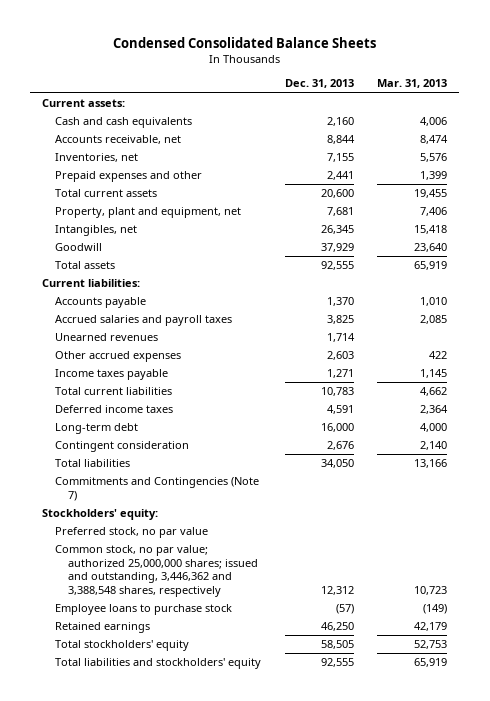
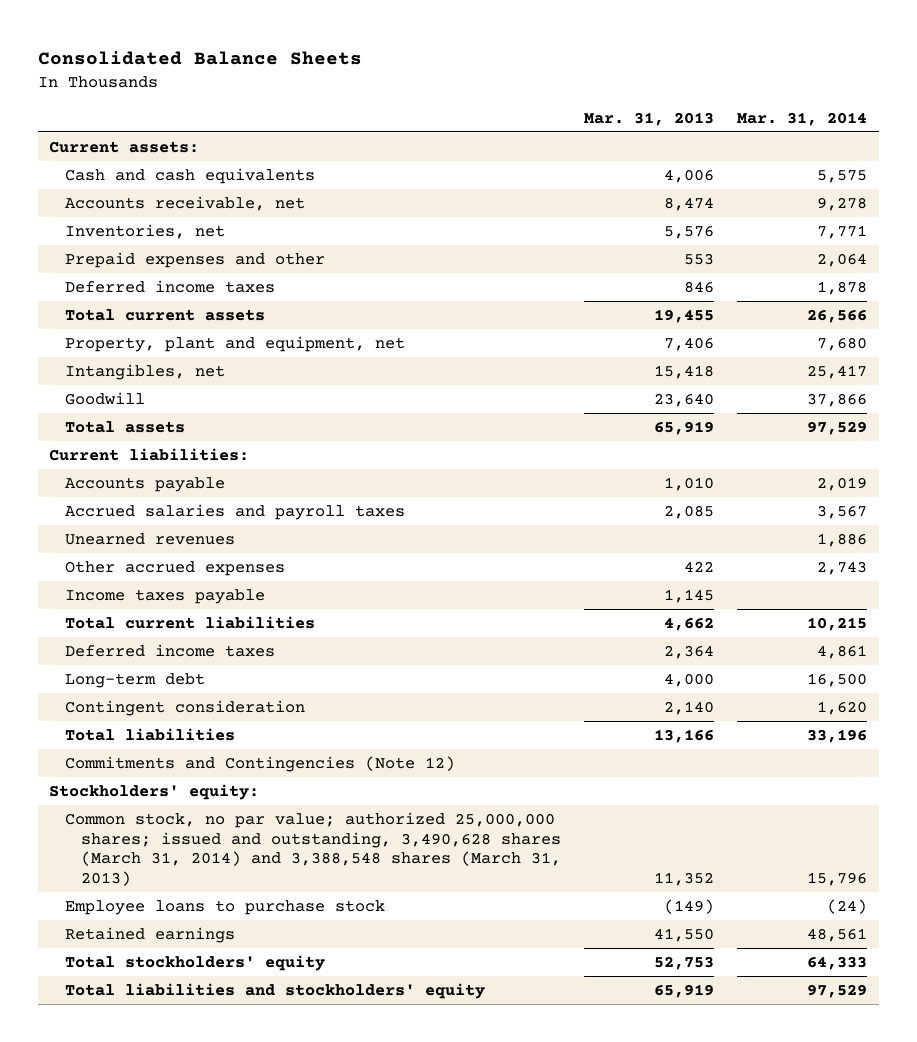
- Condensed Consolidated Balance Sheets
+ Consolidated Balance Sheets
- | Dec. 31, 2013 | Mar. 31, 2013
+ | Mar. 31, 2013 | Mar. 31, 2014
- Prepaid expenses and other | 2,441 | 1,399
+ Prepaid expenses and other | 553 | 2,064
+ Deferred income taxes | 846 | 1,878
- Commitments and Contingencies (Note 7)
+ Commitments and Contingencies (Note 12)
- Preferred stock, no par value
- Common stock, no par value; authorized 25,000,000 shares; issued and outstanding, 3,446,362 and 3,388,548 shares, respectively | 12,312 | 10,723
+ Common stock, no par value; authorized 25,000,000 shares; issued and outstanding, 3,490,628 shares (March 31, 2014) and 3,388,548 shares (March 31, 2013) | 11,352 | 15,796
- Retained earnings | 46,250 | 42,179
+ Retained earnings | 41,550 | 48,561

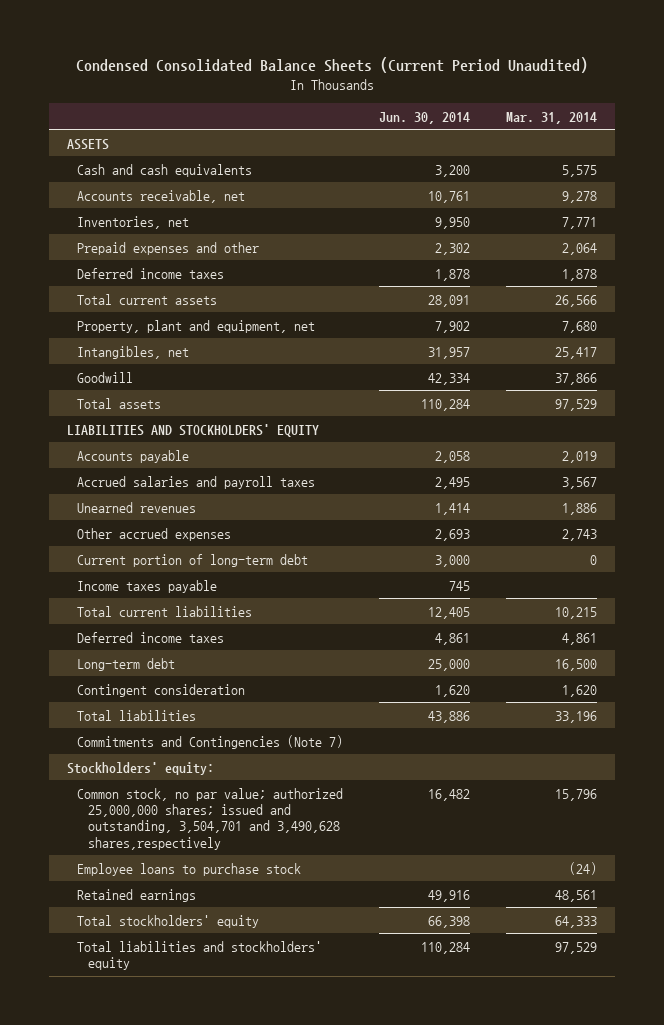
- Consolidated Balance Sheets
+ Condensed Consolidated Balance Sheets (Current Period Unaudited)
- | Mar. 31, 2013 | Mar. 31, 2014
+ | Jun. 30, 2014 | Mar. 31, 2014
- Current assets:
+ ASSETS
- Current liabilities:
+ LIABILITIES AND STOCKHOLDERS' EQUITY
+ Current portion of long-term debt | 3,000 | 0
- Commitments and Contingencies (Note 12)
+ Commitments and Contingencies (Note 7)
- Common stock, no par value; authorized 25,000,000 shares; issued and outstanding, 3,490,628 shares (March 31, 2014) and 3,388,548 shares (March 31, 2013) | 11,352 | 15,796
+ Common stock, no par value; authorized 25,000,000 shares; issued and outstanding, 3,504,701 and 3,490,628 shares,respectively | 16,482 | 15,796

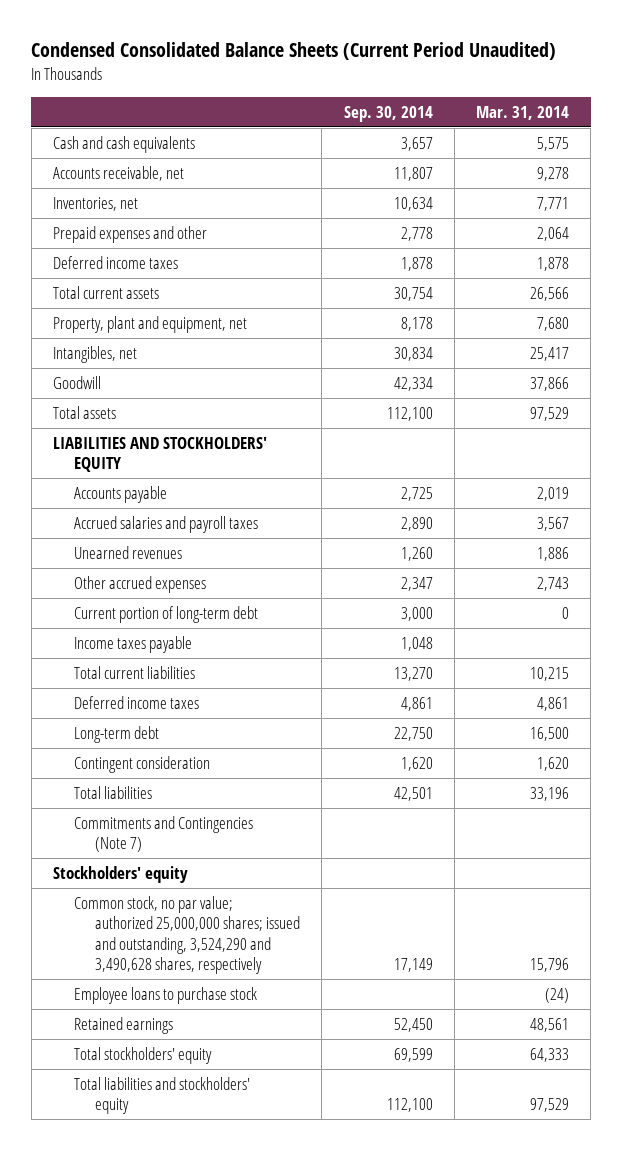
- | Jun. 30, 2014 | Mar. 31, 2014
+ | Sep. 30, 2014 | Mar. 31, 2014
- ASSETS
- Stockholders' equity:
- Common stock, no par value; authorized 25,000,000 shares; issued and outstanding, 3,504,701 and 3,490,628 shares,respectively | 16,482 | 15,796
+ Stockholders' equity
+ Common stock, no par value; authorized 25,000,000 shares; issued and outstanding, 3,524,290 and 3,490,628 shares, respectively | 17,149 | 15,796

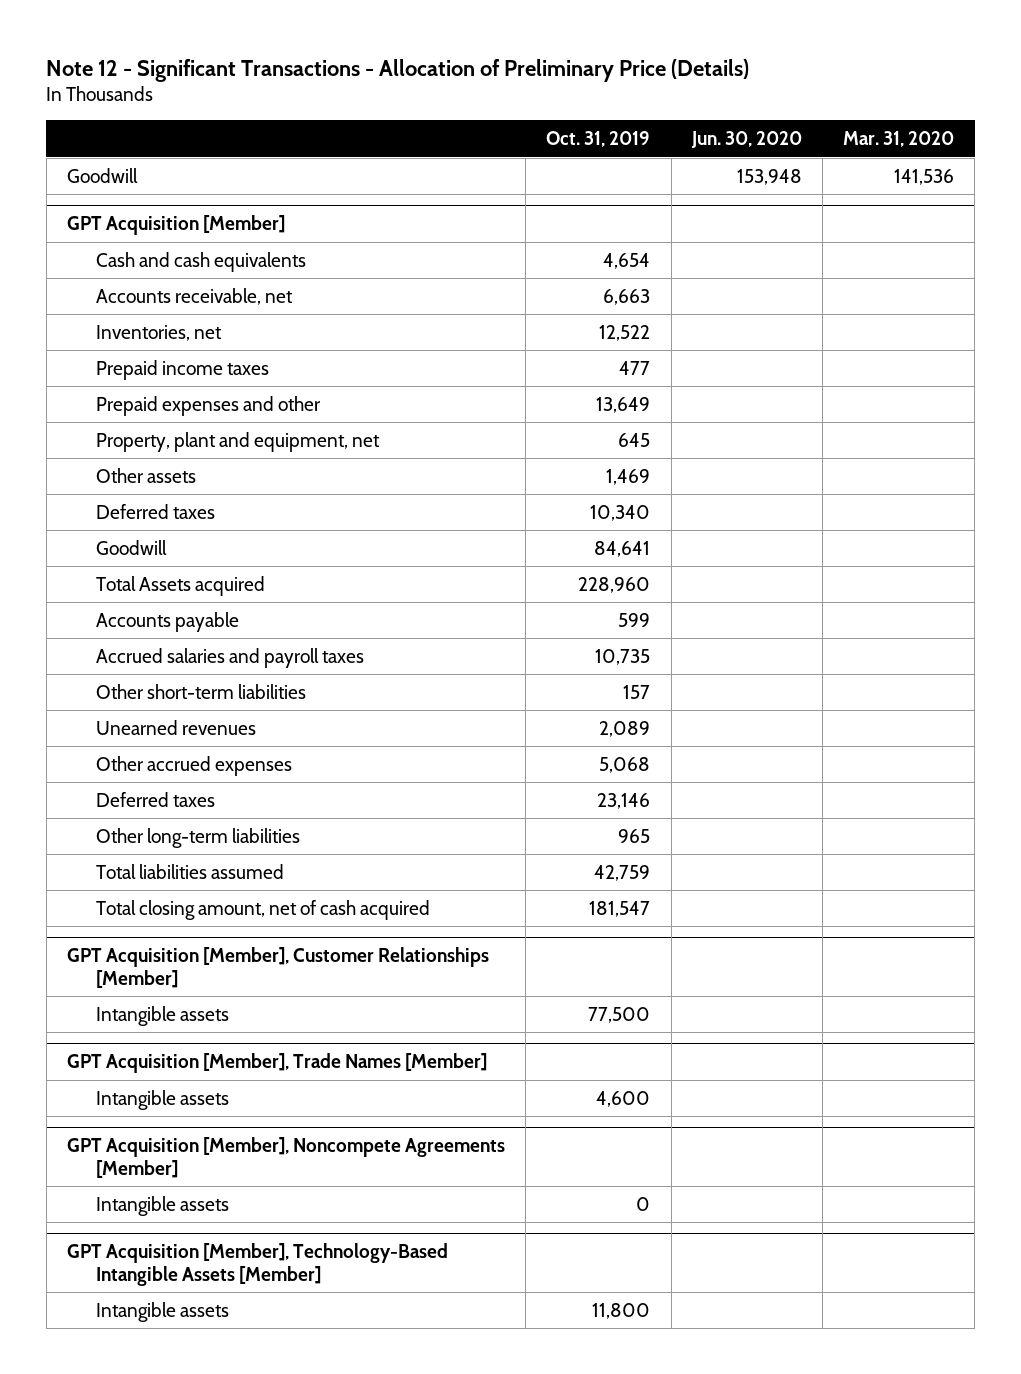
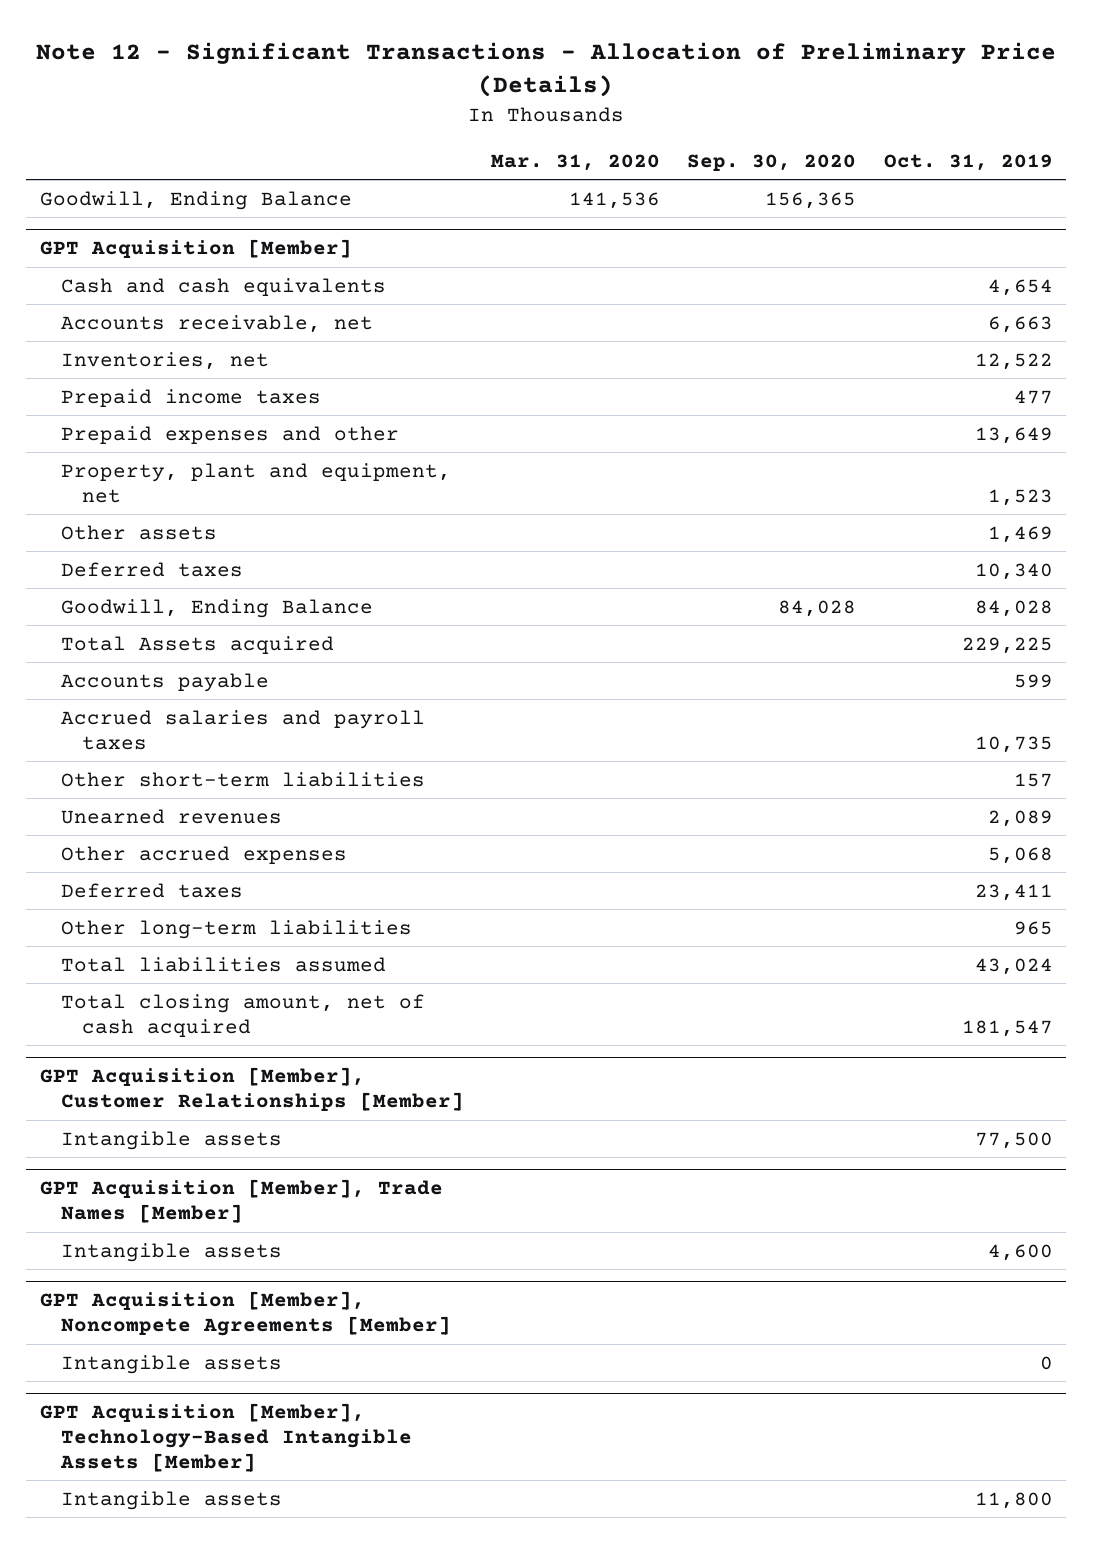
- | Oct. 31, 2019 | Jun. 30, 2020 | Mar. 31, 2020
+ | Mar. 31, 2020 | Sep. 30, 2020 | Oct. 31, 2019
- Goodwill | | 153,948 | 141,536
+ Goodwill, Ending Balance | 141,536 | 156,365 |
@ GPT Acquisition [Member]
- Property, plant and equipment, net | 645 | |
+ Property, plant and equipment, net | | | 1,523
- Goodwill | 84,641 | |
- Total Assets acquired | 228,960 | |
+ Goodwill, Ending Balance | | 84,028 | 84,028
+ Total Assets acquired | | | 229,225
- Deferred taxes | 23,146 | |
+ Deferred taxes | | | 23,411
- Total liabilities assumed | 42,759 | |
+ Total liabilities assumed | | | 43,024

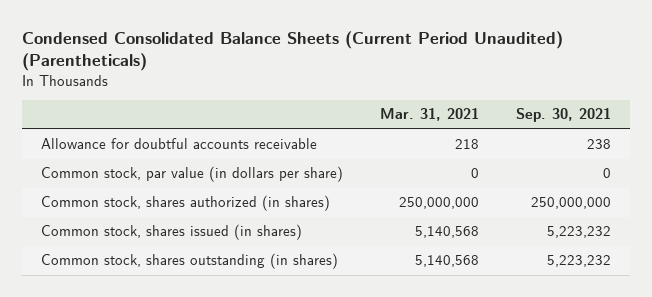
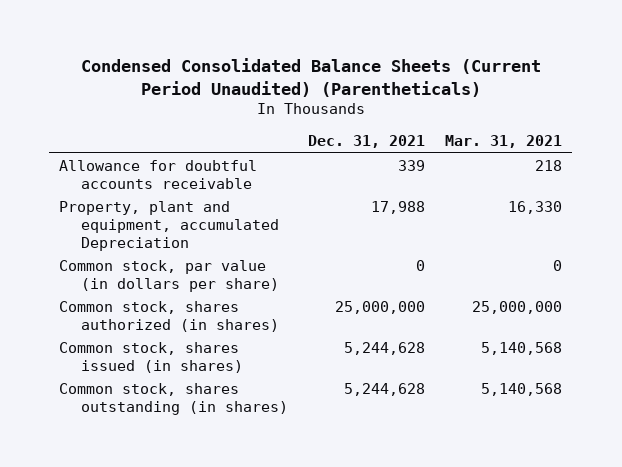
- | Mar. 31, 2021 | Sep. 30, 2021
+ | Dec. 31, 2021 | Mar. 31, 2021
+ Property, plant and equipment, accumulated Depreciation | 17,988 | 16,330
- Common stock, shares authorized (in shares) | 250,000,000 | 250,000,000
+ Common stock, shares authorized (in shares) | 25,000,000 | 25,000,000

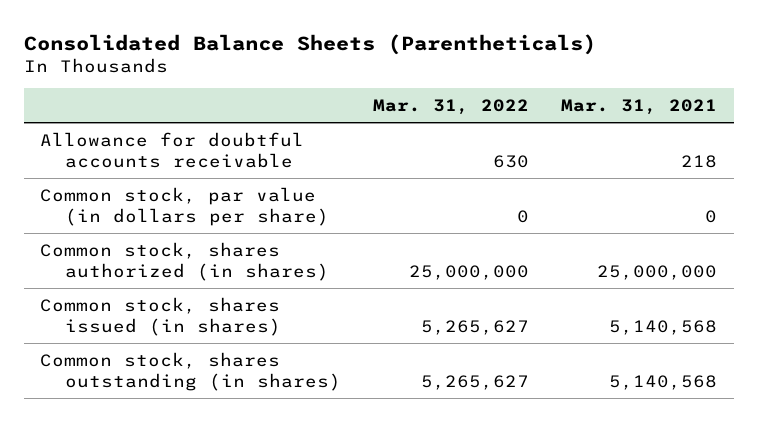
- Condensed Consolidated Balance Sheets (Current Period Unaudited) (Parentheticals)
+ Consolidated Balance Sheets (Parentheticals)
- | Dec. 31, 2021 | Mar. 31, 2021
+ | Mar. 31, 2022 | Mar. 31, 2021
- Property, plant and equipment, accumulated Depreciation | 17,988 | 16,330

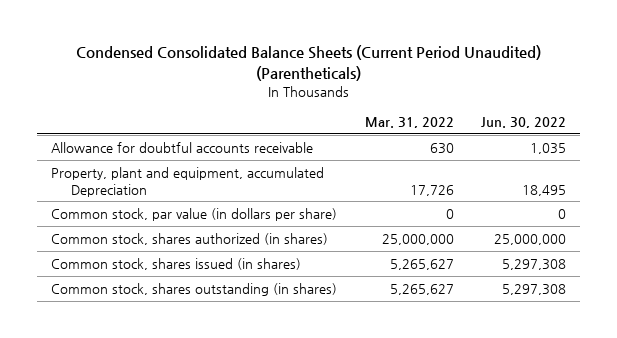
- Consolidated Balance Sheets (Parentheticals)
+ Condensed Consolidated Balance Sheets (Current Period Unaudited) (Parentheticals)
- | Mar. 31, 2022 | Mar. 31, 2021
+ | Mar. 31, 2022 | Jun. 30, 2022
+ Property, plant and equipment, accumulated Depreciation | 17,726 | 18,495

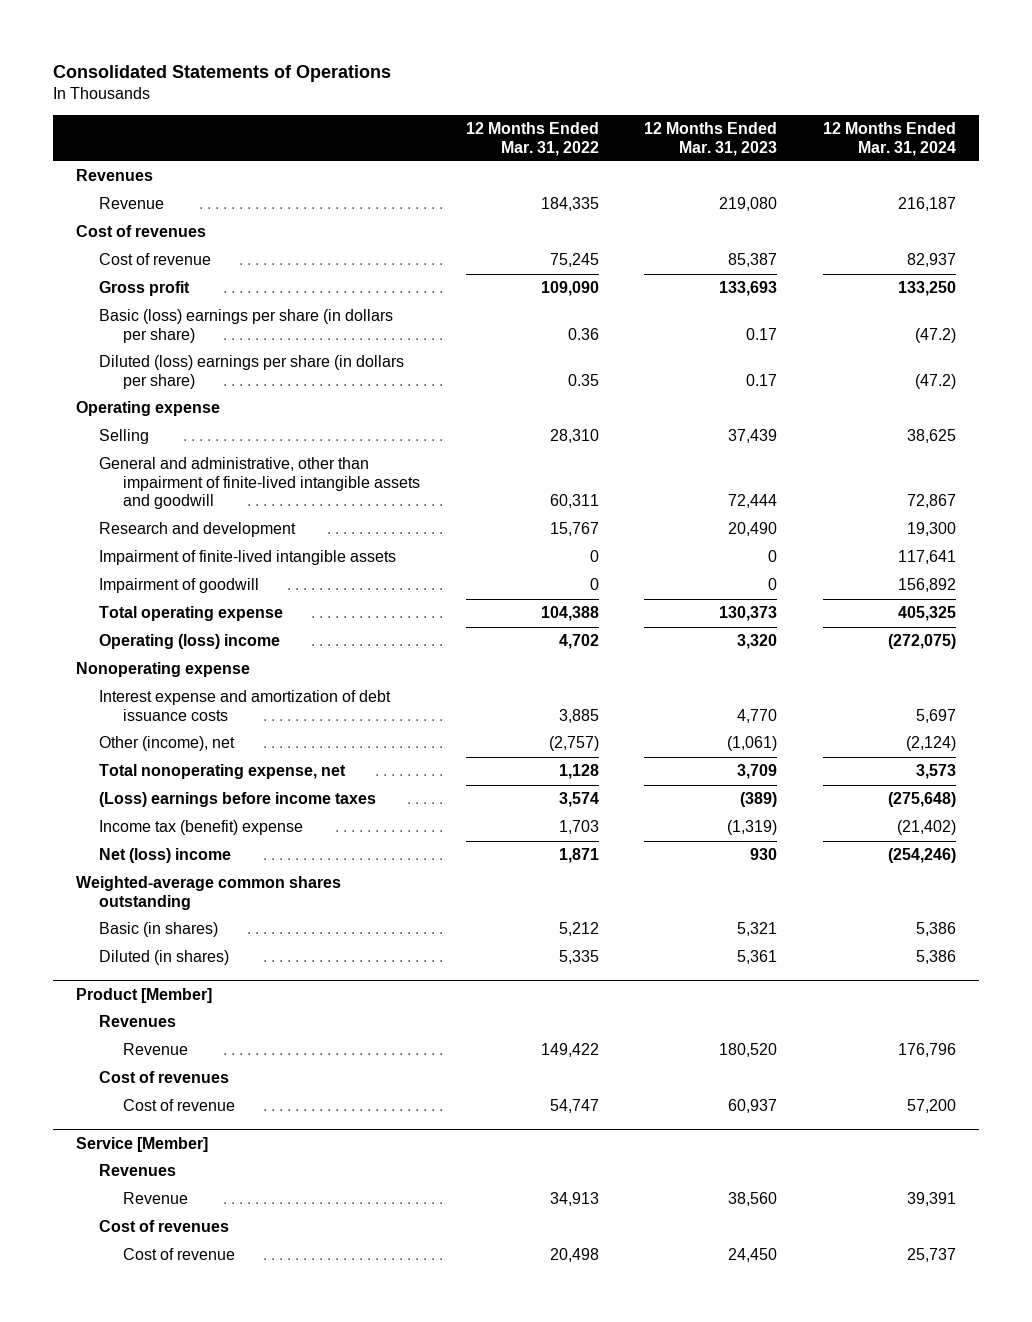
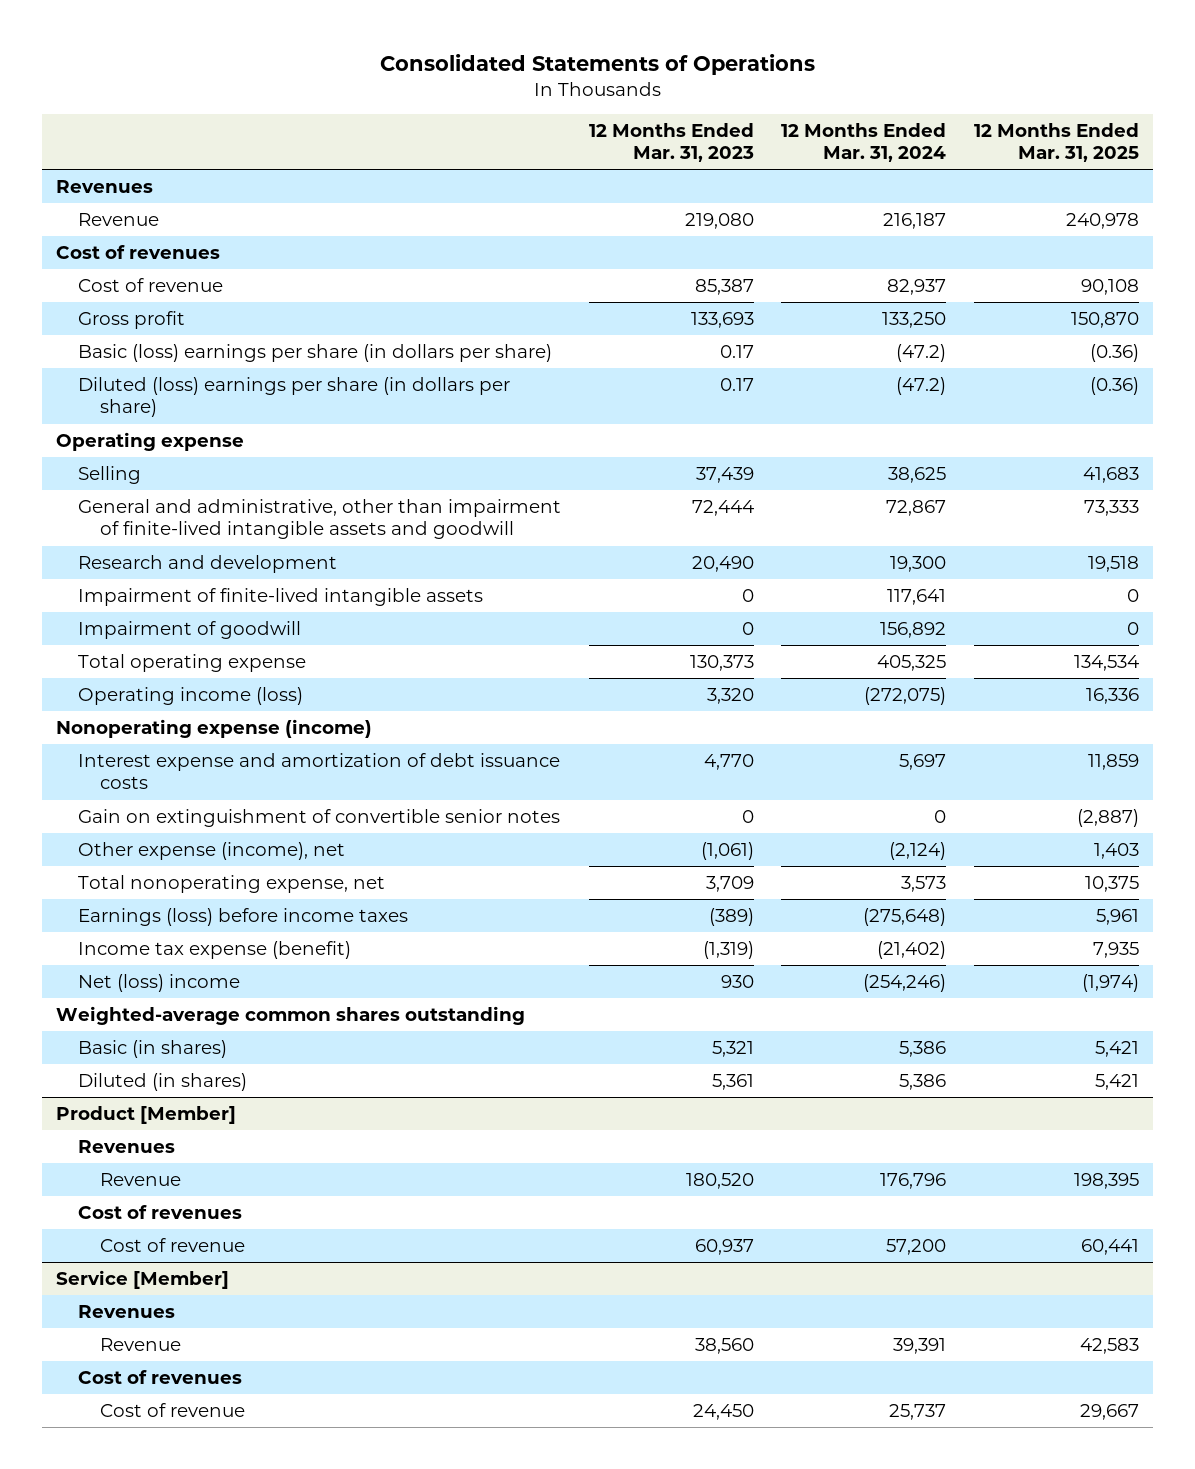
- | 12 Months Ended Mar. 31, 2022 | 12 Months Ended Mar. 31, 2023 | 12 Months Ended Mar. 31, 2024
+ | 12 Months Ended Mar. 31, 2023 | 12 Months Ended Mar. 31, 2024 | 12 Months Ended Mar. 31, 2025
- Operating (loss) income | 4,702 | 3,320 | (272,075)
- Nonoperating expense
+ Operating income (loss) | 3,320 | (272,075) | 16,336
+ Nonoperating expense (income)
- Other (income), net | (2,757) | (1,061) | (2,124)
+ Gain on extinguishment of convertible senior notes | 0 | 0 | (2,887)
+ Other expense (income), net | (1,061) | (2,124) | 1,403
- (Loss) earnings before income taxes | 3,574 | (389) | (275,648)
- Income tax (benefit) expense | 1,703 | (1,319) | (21,402)
+ Earnings (loss) before income taxes | (389) | (275,648) | 5,961
+ Income tax expense (benefit) | (1,319) | (21,402) | 7,935

